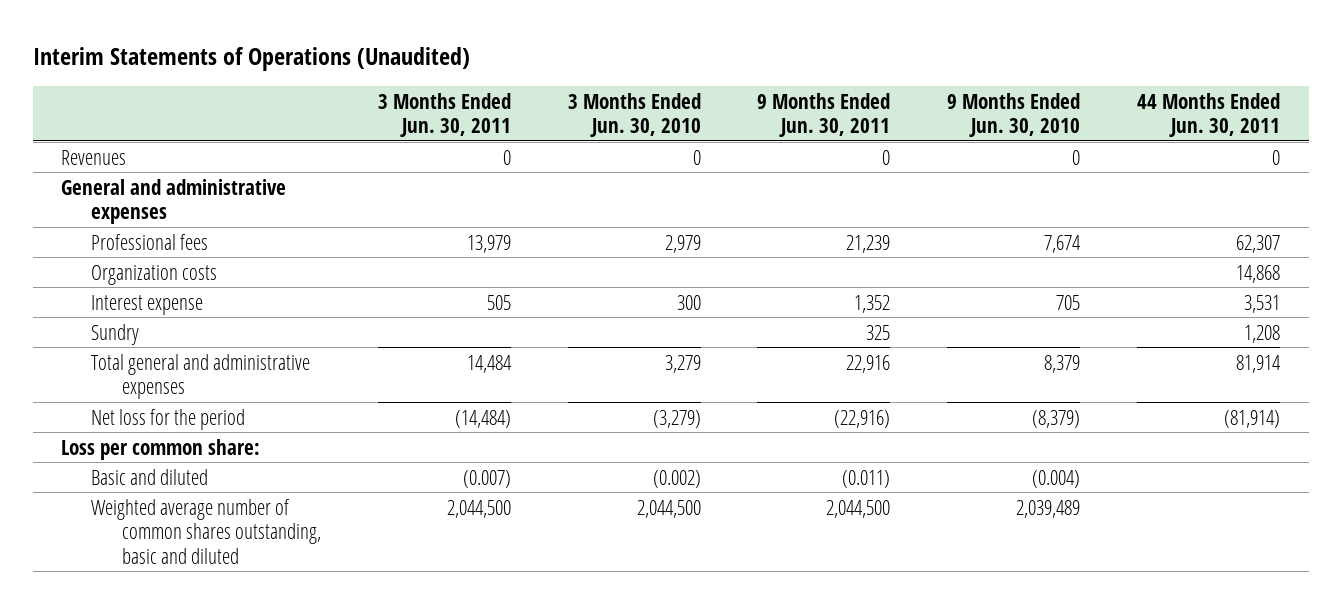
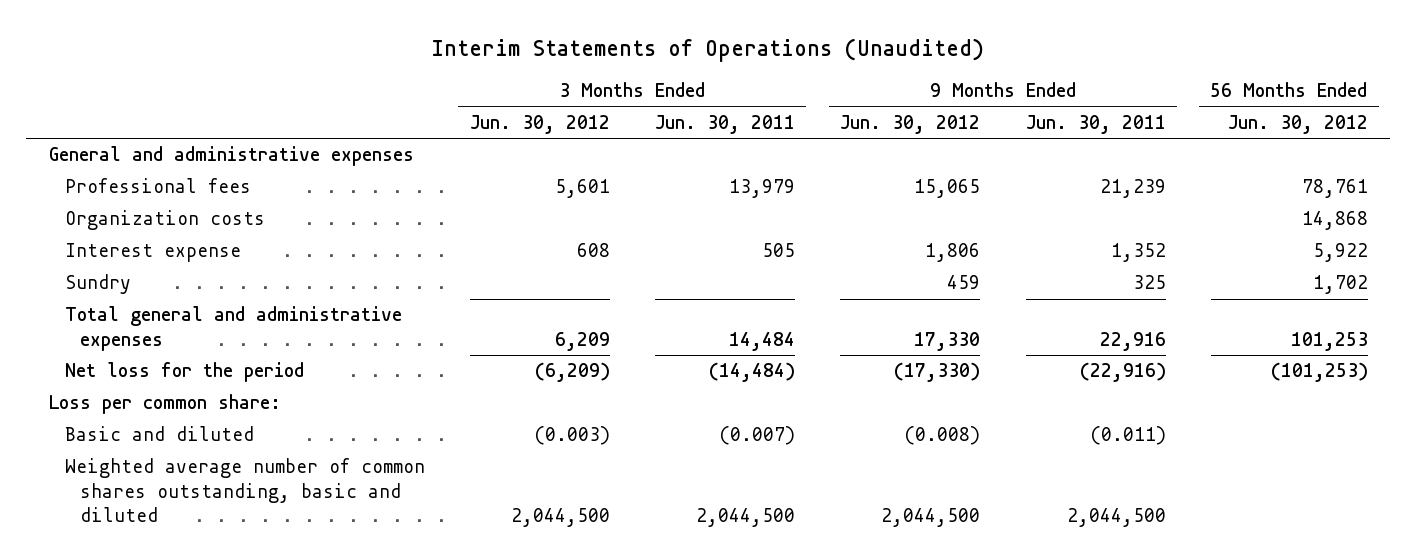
- | 3 Months Ended Jun. 30, 2011 | 3 Months Ended Jun. 30, 2010 | 9 Months Ended Jun. 30, 2011 | 9 Months Ended Jun. 30, 2010 | 44 Months Ended Jun. 30, 2011
+ | 3 Months Ended Jun. 30, 2012 | 3 Months Ended Jun. 30, 2011 | 9 Months Ended Jun. 30, 2012 | 9 Months Ended Jun. 30, 2011 | 56 Months Ended Jun. 30, 2012
- Revenues | 0 | 0 | 0 | 0 | 0

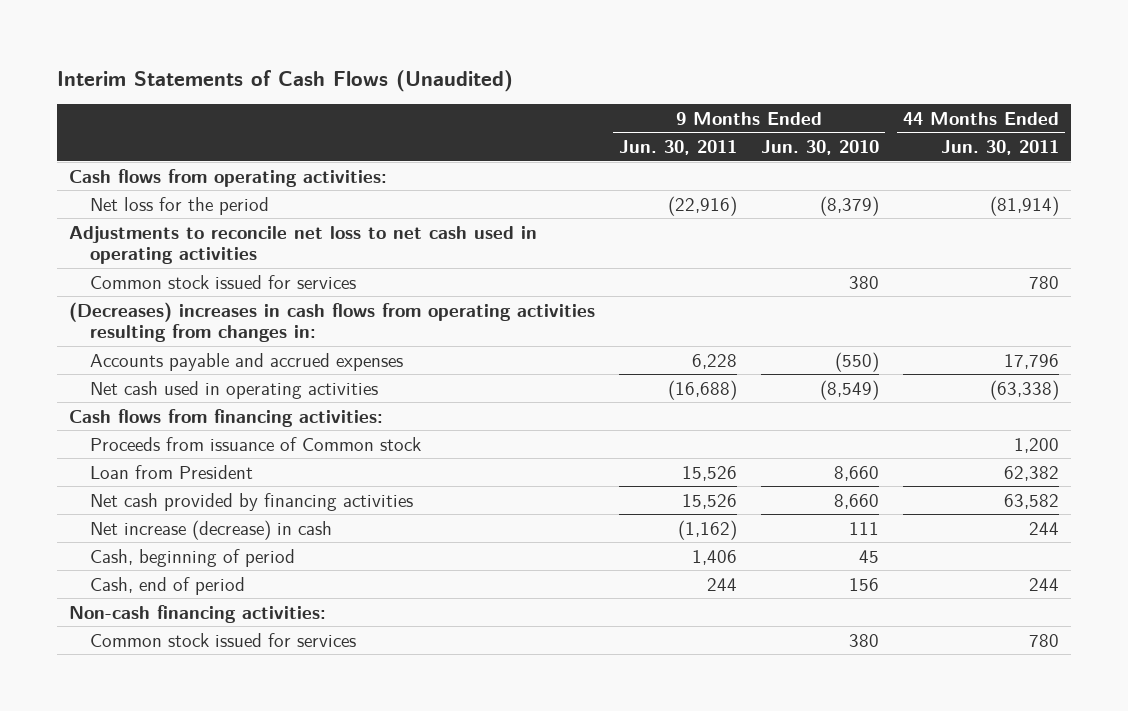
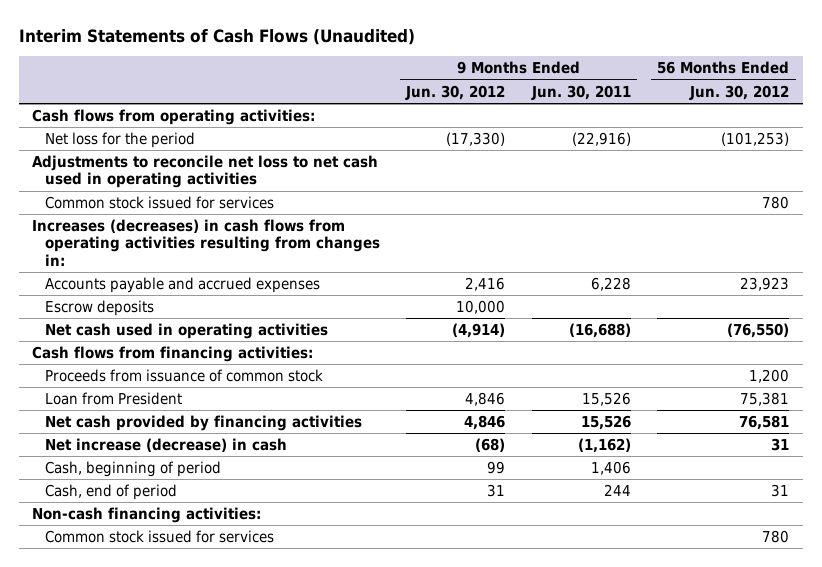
- | 9 Months Ended Jun. 30, 2011 | 9 Months Ended Jun. 30, 2010 | 44 Months Ended Jun. 30, 2011
+ | 9 Months Ended Jun. 30, 2012 | 9 Months Ended Jun. 30, 2011 | 56 Months Ended Jun. 30, 2012
- (Decreases) increases in cash flows from operating activities resulting from changes in:
+ Increases (decreases) in cash flows from operating activities resulting from changes in:
+ Escrow deposits | 10,000 | |
- Proceeds from issuance of Common stock | | | 1,200
+ Proceeds from issuance of common stock | | | 1,200

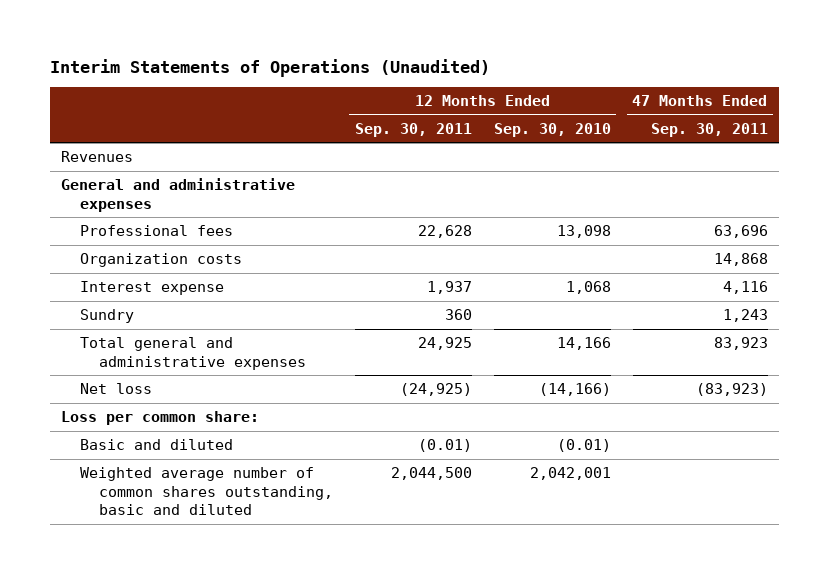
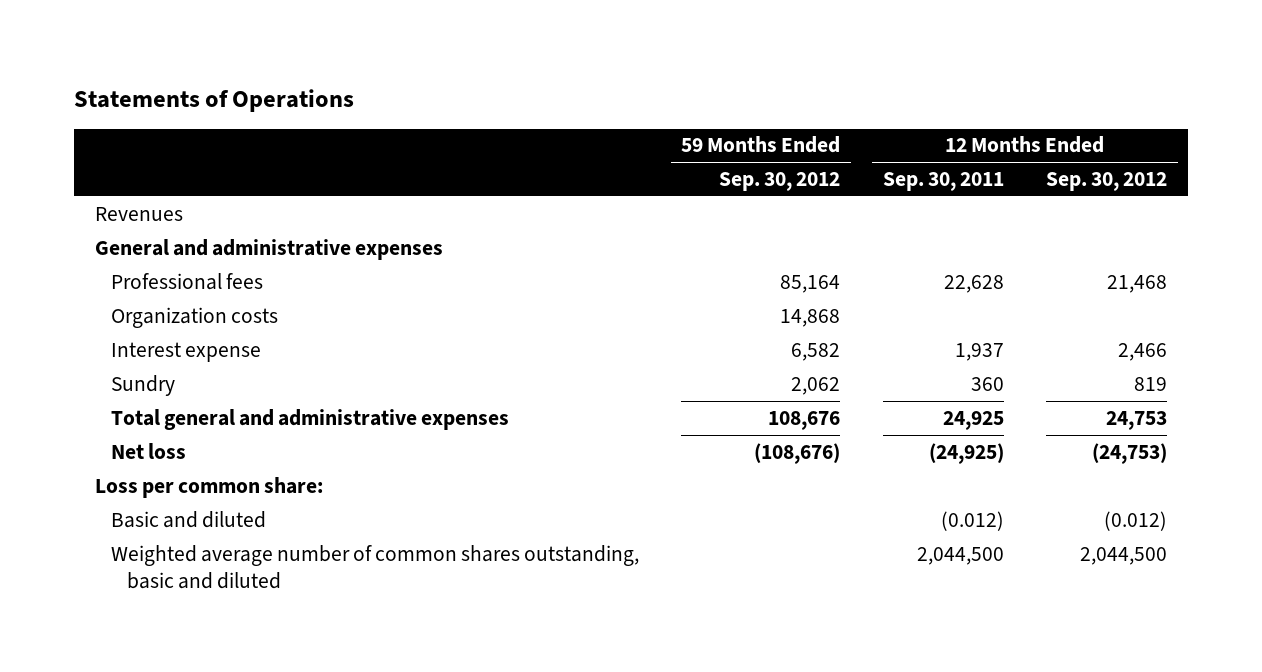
- Interim Statements of Operations (Unaudited)
+ Statements of Operations
- | 12 Months Ended Sep. 30, 2011 | 12 Months Ended Sep. 30, 2010 | 47 Months Ended Sep. 30, 2011
+ | 59 Months Ended Sep. 30, 2012 | 12 Months Ended Sep. 30, 2011 | 12 Months Ended Sep. 30, 2012
- Basic and diluted | (0.01) | (0.01) |
+ Basic and diluted | | (0.012) | (0.012)

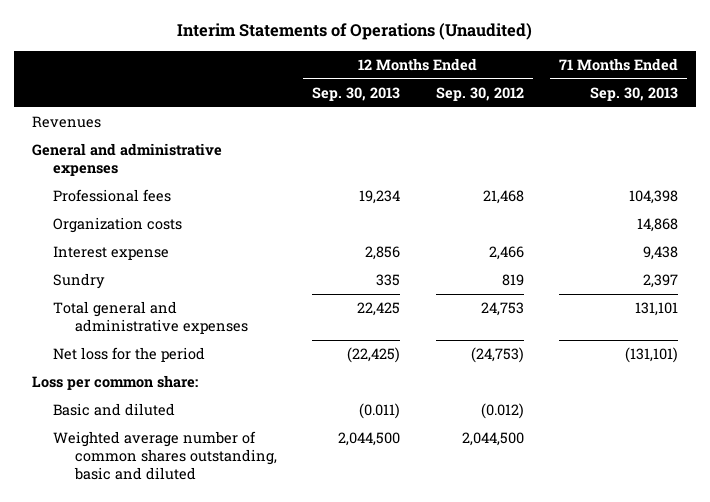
- Statements of Operations
+ Interim Statements of Operations (Unaudited)
- | 59 Months Ended Sep. 30, 2012 | 12 Months Ended Sep. 30, 2011 | 12 Months Ended Sep. 30, 2012
+ | 12 Months Ended Sep. 30, 2013 | 12 Months Ended Sep. 30, 2012 | 71 Months Ended Sep. 30, 2013
- Net loss | (108,676) | (24,925) | (24,753)
+ Net loss for the period | (22,425) | (24,753) | (131,101)

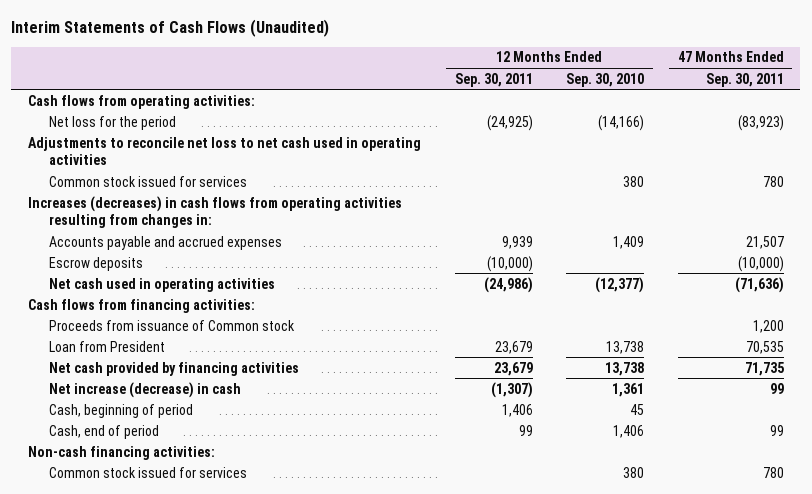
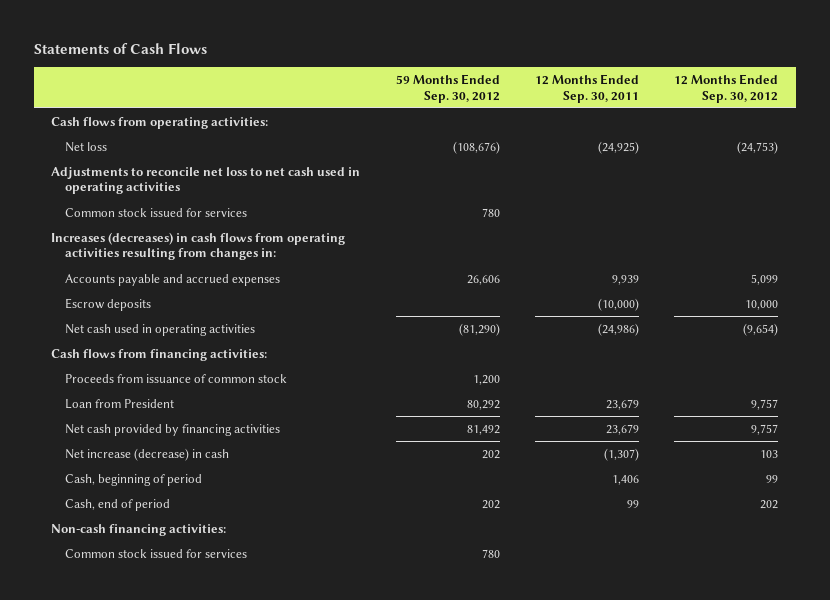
- Interim Statements of Cash Flows (Unaudited)
+ Statements of Cash Flows
- | 12 Months Ended Sep. 30, 2011 | 12 Months Ended Sep. 30, 2010 | 47 Months Ended Sep. 30, 2011
+ | 59 Months Ended Sep. 30, 2012 | 12 Months Ended Sep. 30, 2011 | 12 Months Ended Sep. 30, 2012
- Net loss for the period | (24,925) | (14,166) | (83,923)
+ Net loss | (108,676) | (24,925) | (24,753)
- Proceeds from issuance of Common stock | | | 1,200
+ Proceeds from issuance of common stock | 1,200 | |

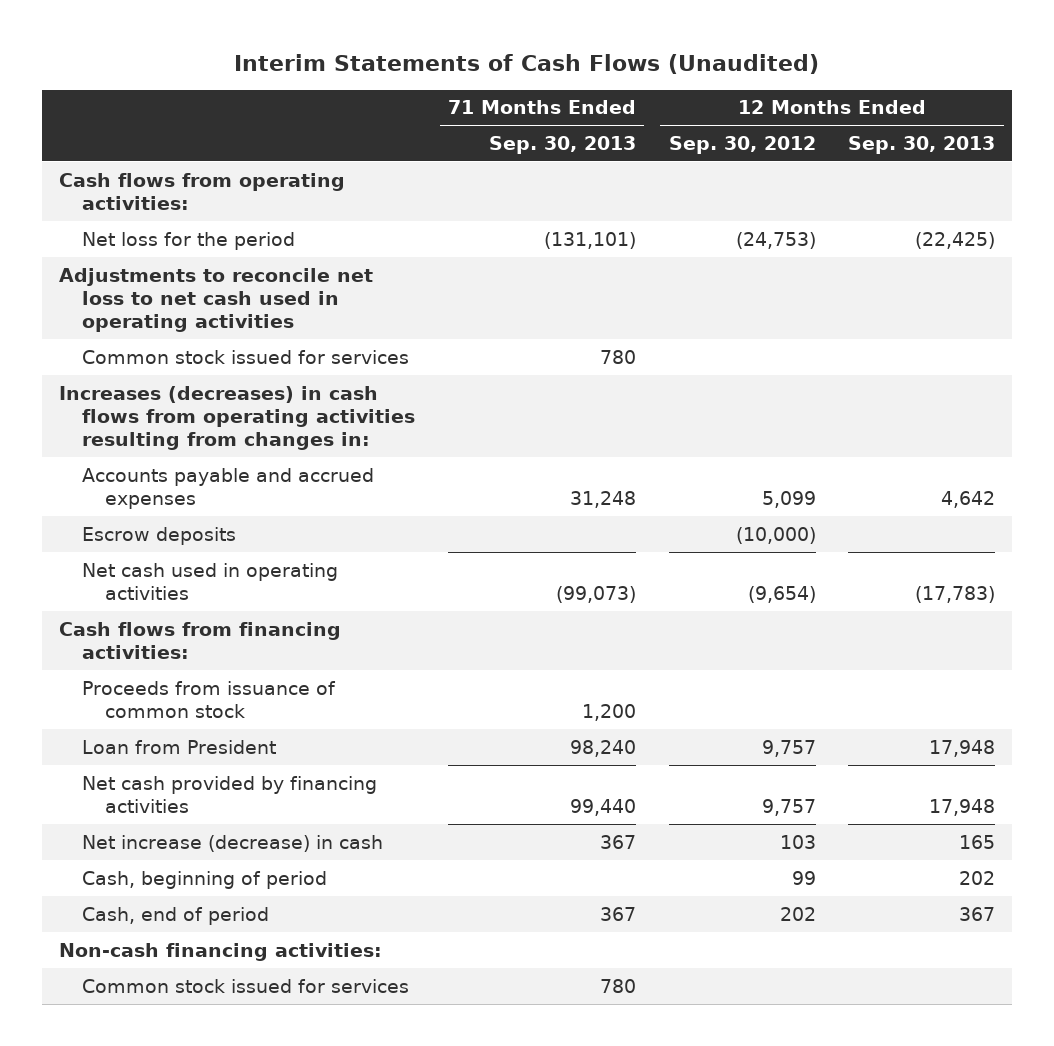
- Statements of Cash Flows
+ Interim Statements of Cash Flows (Unaudited)
- | 59 Months Ended Sep. 30, 2012 | 12 Months Ended Sep. 30, 2011 | 12 Months Ended Sep. 30, 2012
+ | 71 Months Ended Sep. 30, 2013 | 12 Months Ended Sep. 30, 2012 | 12 Months Ended Sep. 30, 2013
- Net loss | (108,676) | (24,925) | (24,753)
+ Net loss for the period | (131,101) | (24,753) | (22,425)
- Escrow deposits | | (10,000) | 10,000
+ Escrow deposits | | (10,000) |

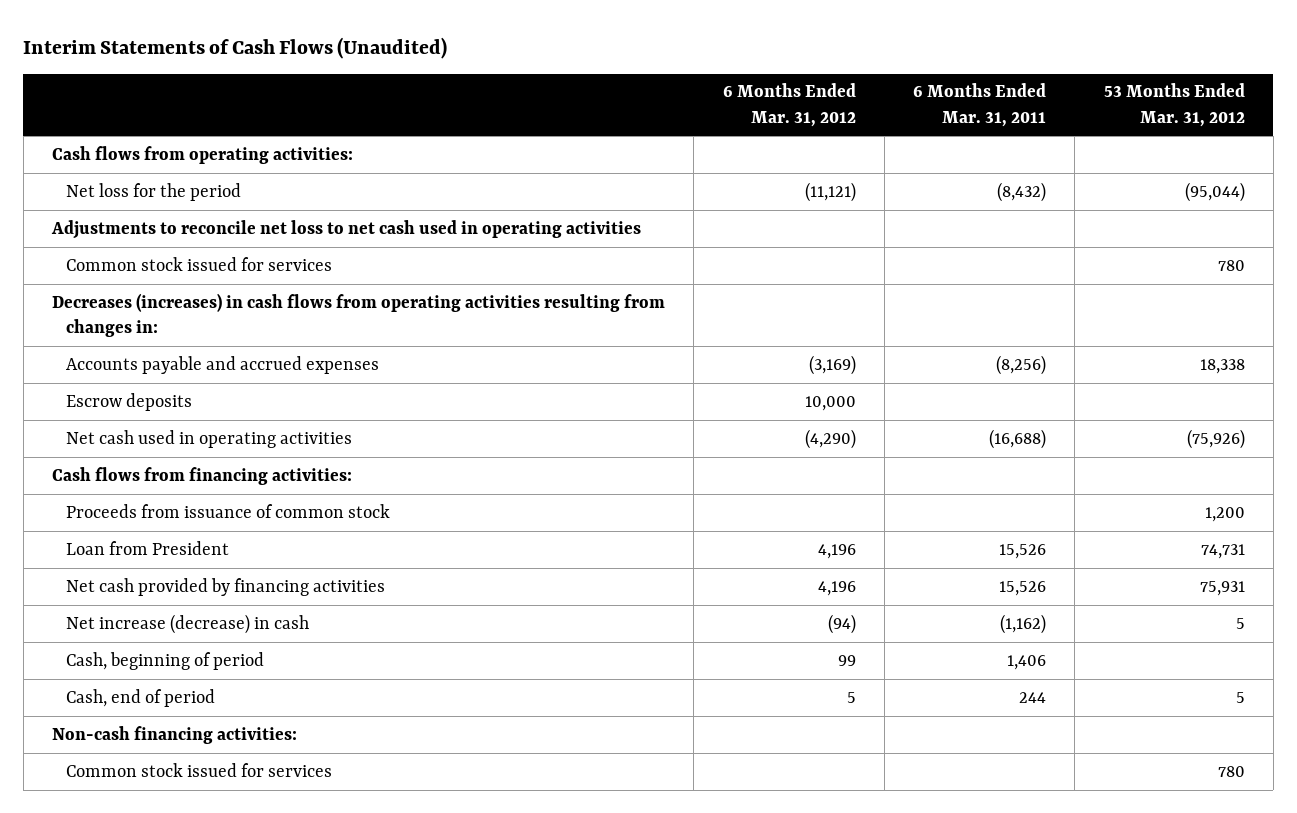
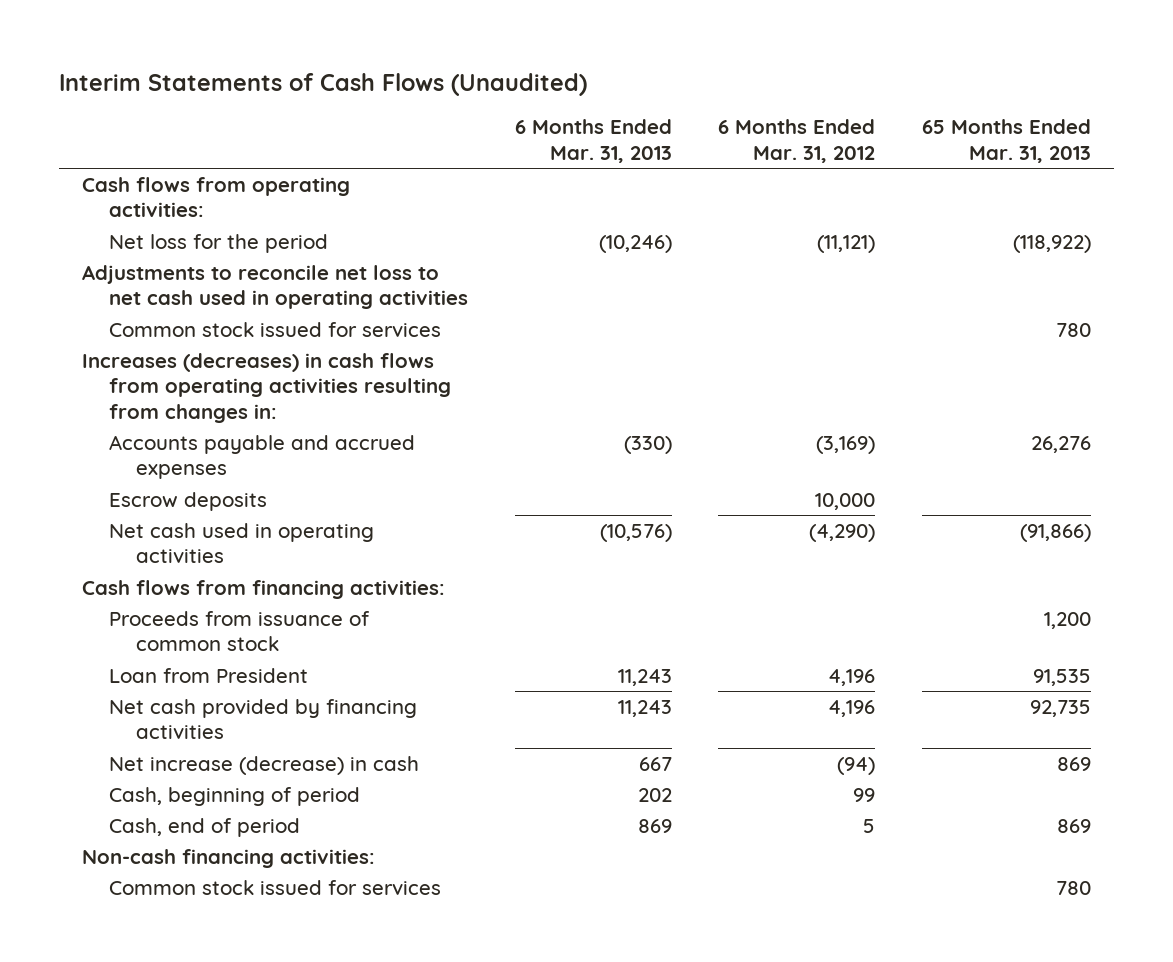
- | 6 Months Ended Mar. 31, 2012 | 6 Months Ended Mar. 31, 2011 | 53 Months Ended Mar. 31, 2012
+ | 6 Months Ended Mar. 31, 2013 | 6 Months Ended Mar. 31, 2012 | 65 Months Ended Mar. 31, 2013
- Decreases (increases) in cash flows from operating activities resulting from changes in:
+ Increases (decreases) in cash flows from operating activities resulting from changes in:

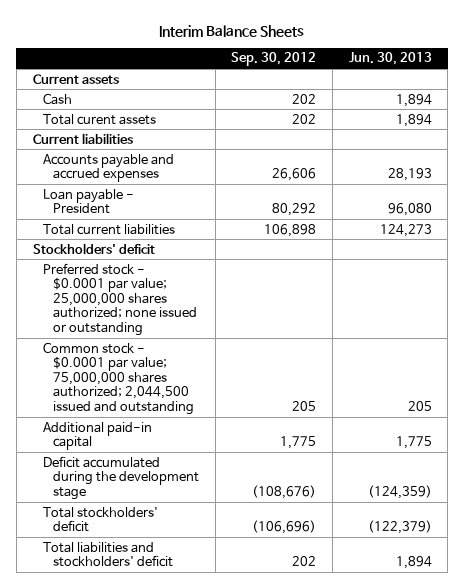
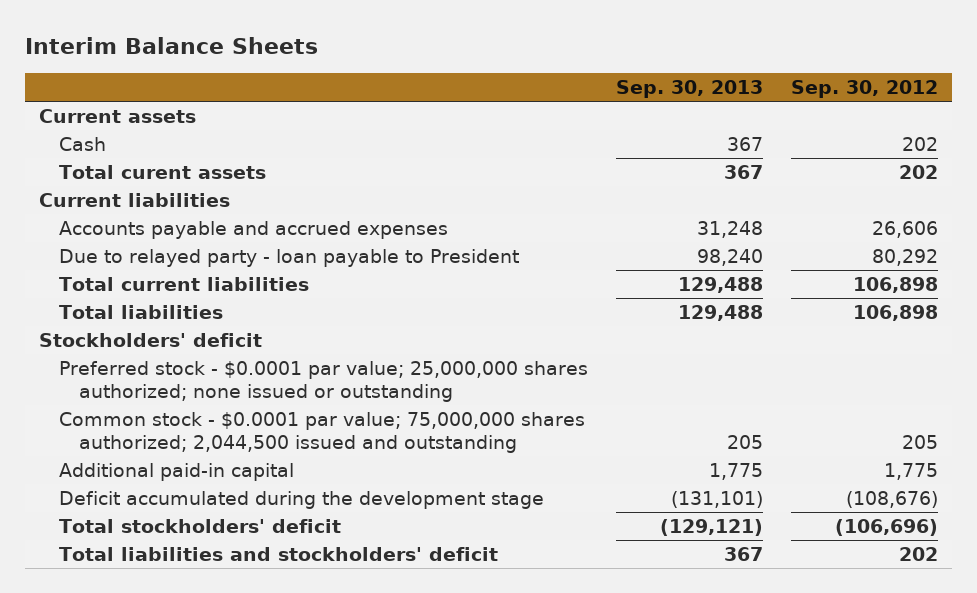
- | Sep. 30, 2012 | Jun. 30, 2013
+ | Sep. 30, 2013 | Sep. 30, 2012
- Loan payable - President | 80,292 | 96,080
+ Due to relayed party - loan payable to President | 98,240 | 80,292
+ Total liabilities | 129,488 | 106,898

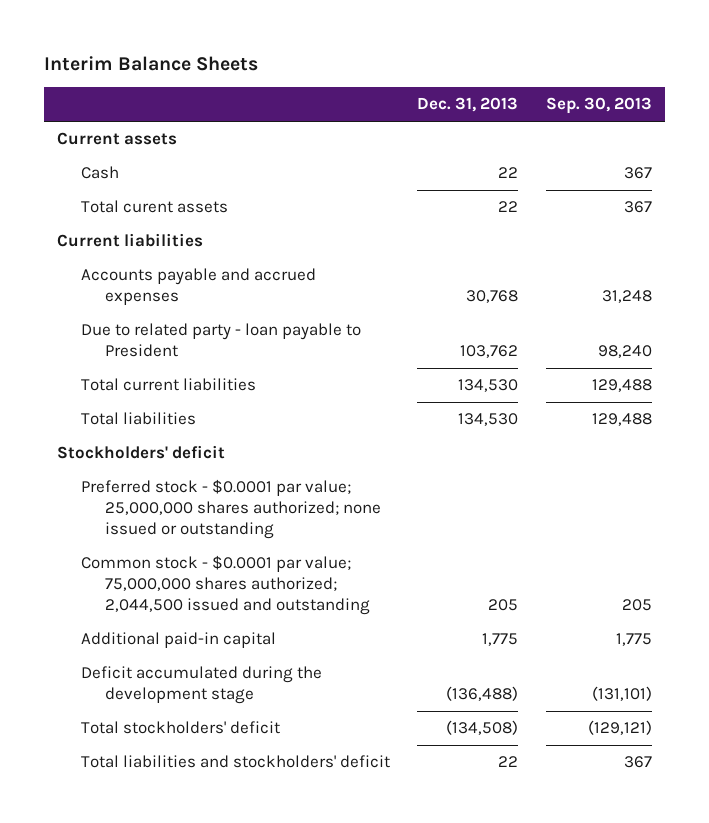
- | Sep. 30, 2013 | Sep. 30, 2012
+ | Dec. 31, 2013 | Sep. 30, 2013
- Due to relayed party - loan payable to President | 98,240 | 80,292
+ Due to related party - loan payable to President | 103,762 | 98,240

